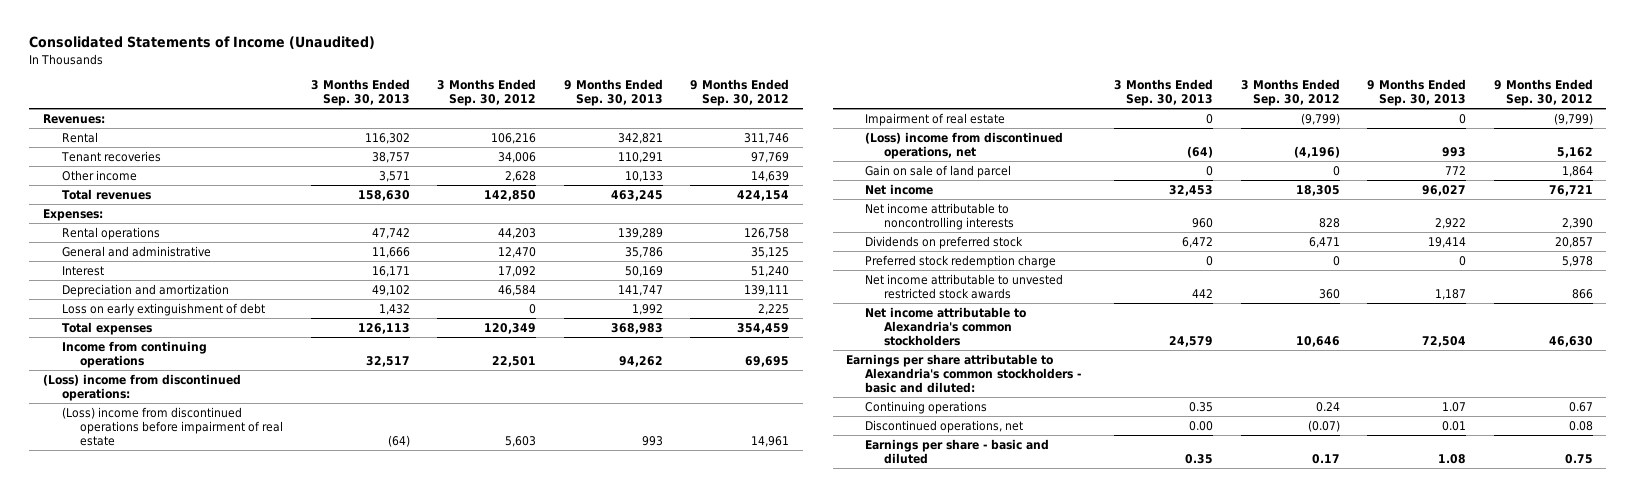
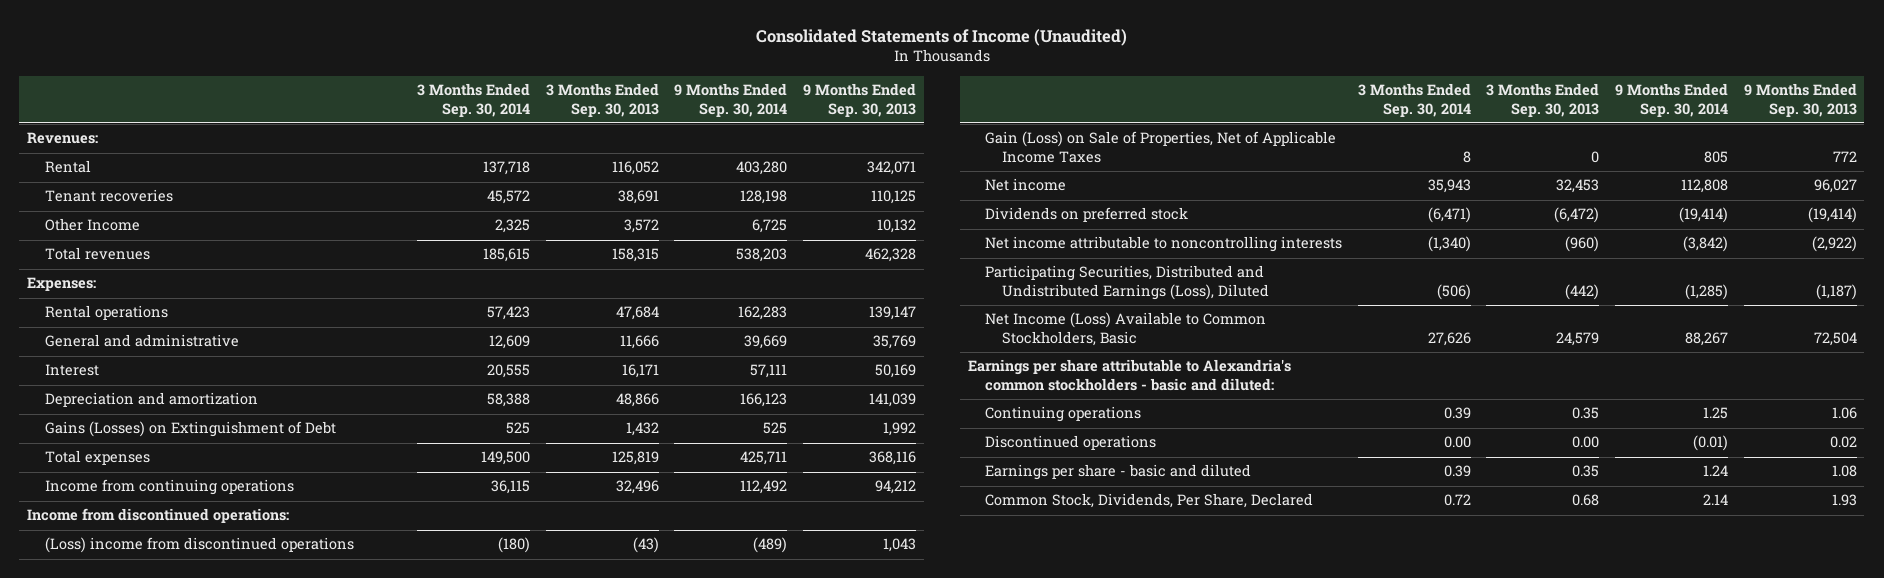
- | 3 Months Ended Sep. 30, 2013 | 3 Months Ended Sep. 30, 2012 | 9 Months Ended Sep. 30, 2013 | 9 Months Ended Sep. 30, 2012
+ | 3 Months Ended Sep. 30, 2014 | 3 Months Ended Sep. 30, 2013 | 9 Months Ended Sep. 30, 2014 | 9 Months Ended Sep. 30, 2013
- Rental | 116,302 | 106,216 | 342,821 | 311,746
- Tenant recoveries | 38,757 | 34,006 | 110,291 | 97,769
- Other income | 3,571 | 2,628 | 10,133 | 14,639
- Total revenues | 158,630 | 142,850 | 463,245 | 424,154
+ Rental | 137,718 | 116,052 | 403,280 | 342,071
+ Tenant recoveries | 45,572 | 38,691 | 128,198 | 110,125
+ Other Income | 2,325 | 3,572 | 6,725 | 10,132
+ Total revenues | 185,615 | 158,315 | 538,203 | 462,328
- Rental operations | 47,742 | 44,203 | 139,289 | 126,758
- General and administrative | 11,666 | 12,470 | 35,786 | 35,125
+ Rental operations | 57,423 | 47,684 | 162,283 | 139,147
+ General and administrative | 12,609 | 11,666 | 39,669 | 35,769
- Depreciation and amortization | 49,102 | 46,584 | 141,747 | 139,111
- Loss on early extinguishment of debt | 1,432 | 0 | 1,992 | 2,225
- Total expenses | 126,113 | 120,349 | 368,983 | 354,459
- Income from continuing operations | 32,517 | 22,501 | 94,262 | 69,695
- (Loss) income from discontinued operations:
- (Loss) income from discontinued operations before impairment of real estate | (64) | 5,603 | 993 | 14,961
- Impairment of real estate | 0 | (9,799) | 0 | (9,799)
- (Loss) income from discontinued operations, net | (64) | (4,196) | 993 | 5,162
- Gain on sale of land parcel | 0 | 0 | 772 | 1,864
+ Depreciation and amortization | 58,388 | 48,866 | 166,123 | 141,039
+ Gains (Losses) on Extinguishment of Debt | 525 | 1,432 | 525 | 1,992
+ Total expenses | 149,500 | 125,819 | 425,711 | 368,116
+ Income from continuing operations | 36,115 | 32,496 | 112,492 | 94,212
+ Income from discontinued operations:
+ (Loss) income from discontinued operations | (180) | (43) | (489) | 1,043
+ Gain (Loss) on Sale of Properties, Net of Applicable Income Taxes | 8 | 0 | 805 | 772
- Net income attributable to noncontrolling interests | 960 | 828 | 2,922 | 2,390
- Dividends on preferred stock | 6,472 | 6,471 | 19,414 | 20,857
- Preferred stock redemption charge | 0 | 0 | 0 | 5,978
- Net income attributable to unvested restricted stock awards | 442 | 360 | 1,187 | 866
- Net income attributable to Alexandria's common stockholders | 24,579 | 10,646 | 72,504 | 46,630
+ Dividends on preferred stock | (6,471) | (6,472) | (19,414) | (19,414)
+ Net income attributable to noncontrolling interests | (1,340) | (960) | (3,842) | (2,922)
+ Participating Securities, Distributed and Undistributed Earnings (Loss), Diluted | (506) | (442) | (1,285) | (1,187)
+ Net Income (Loss) Available to Common Stockholders, Basic | 27,626 | 24,579 | 88,267 | 72,504
- Continuing operations | 0.35 | 0.24 | 1.07 | 0.67
- Discontinued operations, net | 0.00 | (0.07) | 0.01 | 0.08
+ Continuing operations | 0.39 | 0.35 | 1.25 | 1.06
+ Discontinued operations | 0.00 | 0.00 | (0.01) | 0.02
+ Common Stock, Dividends, Per Share, Declared | 0.72 | 0.68 | 2.14 | 1.93

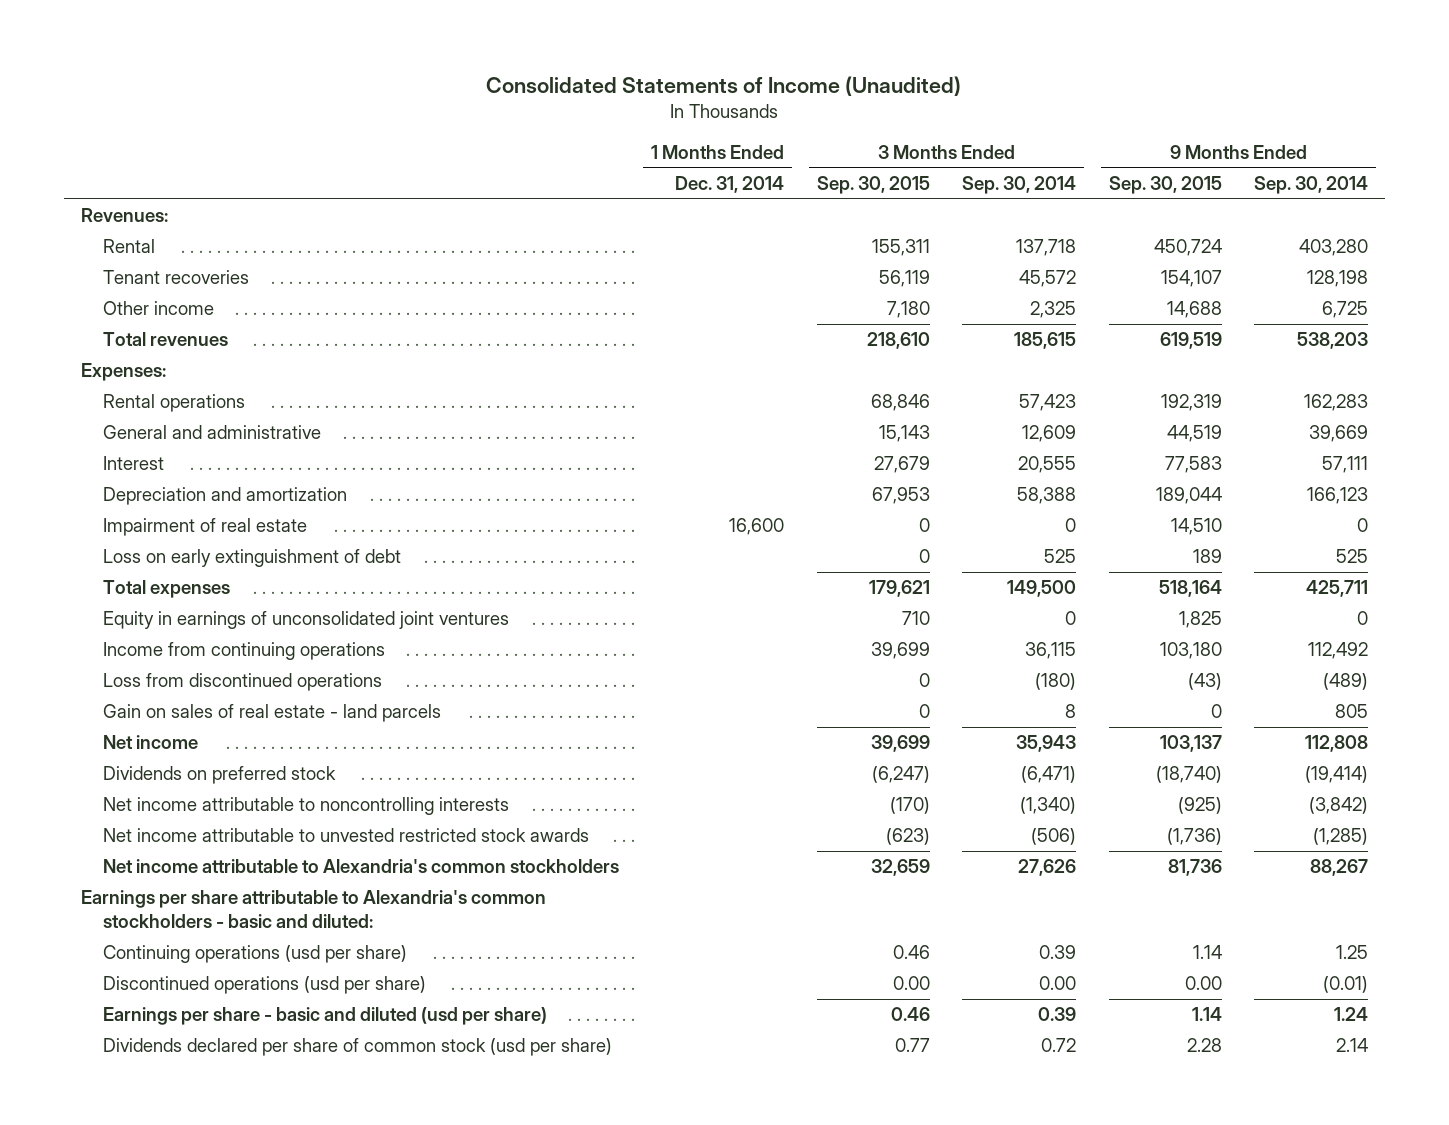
- | 3 Months Ended Sep. 30, 2014 | 3 Months Ended Sep. 30, 2013 | 9 Months Ended Sep. 30, 2014 | 9 Months Ended Sep. 30, 2013
+ | 1 Months Ended Dec. 31, 2014 | 3 Months Ended Sep. 30, 2015 | 3 Months Ended Sep. 30, 2014 | 9 Months Ended Sep. 30, 2015 | 9 Months Ended Sep. 30, 2014
- Other Income | 2,325 | 3,572 | 6,725 | 10,132
+ Other income | | 7,180 | 2,325 | 14,688 | 6,725
- Gains (Losses) on Extinguishment of Debt | 525 | 1,432 | 525 | 1,992
+ Impairment of real estate | 16,600 | 0 | 0 | 14,510 | 0
+ Loss on early extinguishment of debt | | 0 | 525 | 189 | 525
+ Equity in earnings of unconsolidated joint ventures | | 710 | 0 | 1,825 | 0
- Income from discontinued operations:
- (Loss) income from discontinued operations | (180) | (43) | (489) | 1,043
- Gain (Loss) on Sale of Properties, Net of Applicable Income Taxes | 8 | 0 | 805 | 772
+ Loss from discontinued operations | | 0 | (180) | (43) | (489)
+ Gain on sales of real estate - land parcels | | 0 | 8 | 0 | 805
- Participating Securities, Distributed and Undistributed Earnings (Loss), Diluted | (506) | (442) | (1,285) | (1,187)
- Net Income (Loss) Available to Common Stockholders, Basic | 27,626 | 24,579 | 88,267 | 72,504
+ Net income attributable to unvested restricted stock awards | | (623) | (506) | (1,736) | (1,285)
+ Net income attributable to Alexandria's common stockholders | | 32,659 | 27,626 | 81,736 | 88,267
- Continuing operations | 0.39 | 0.35 | 1.25 | 1.06
- Discontinued operations | 0.00 | 0.00 | (0.01) | 0.02
- Earnings per share - basic and diluted | 0.39 | 0.35 | 1.24 | 1.08
- Common Stock, Dividends, Per Share, Declared | 0.72 | 0.68 | 2.14 | 1.93
+ Continuing operations (usd per share) | | 0.46 | 0.39 | 1.14 | 1.25
+ Discontinued operations (usd per share) | | 0.00 | 0.00 | 0.00 | (0.01)
+ Earnings per share - basic and diluted (usd per share) | | 0.46 | 0.39 | 1.14 | 1.24
+ Dividends declared per share of common stock (usd per share) | | 0.77 | 0.72 | 2.28 | 2.14

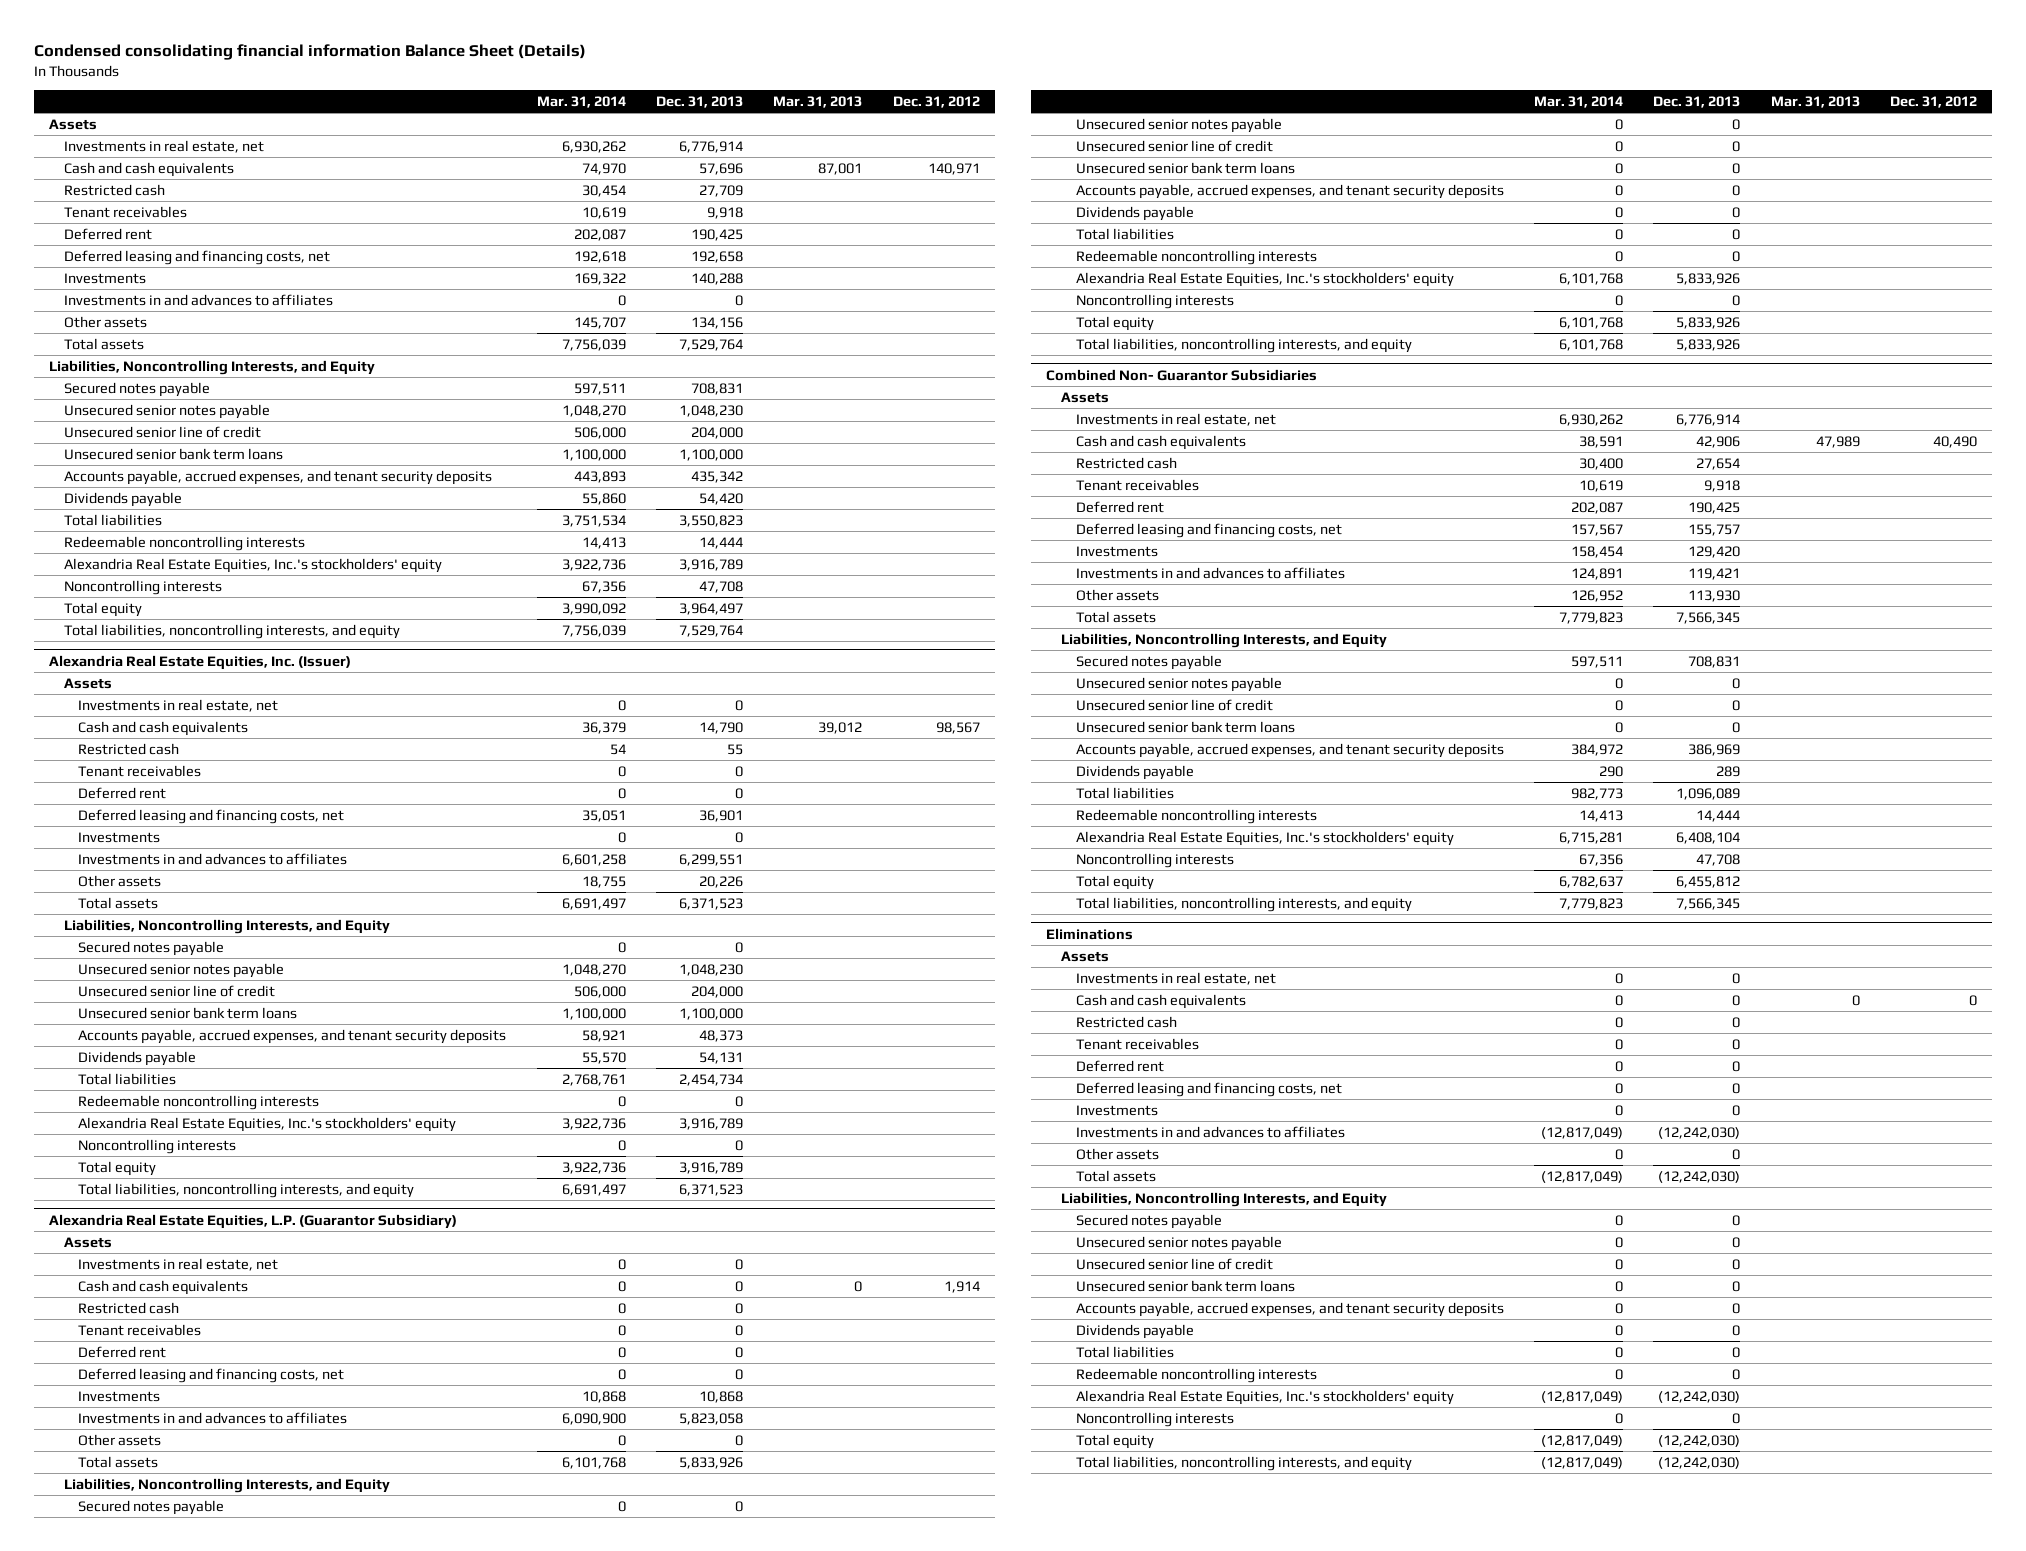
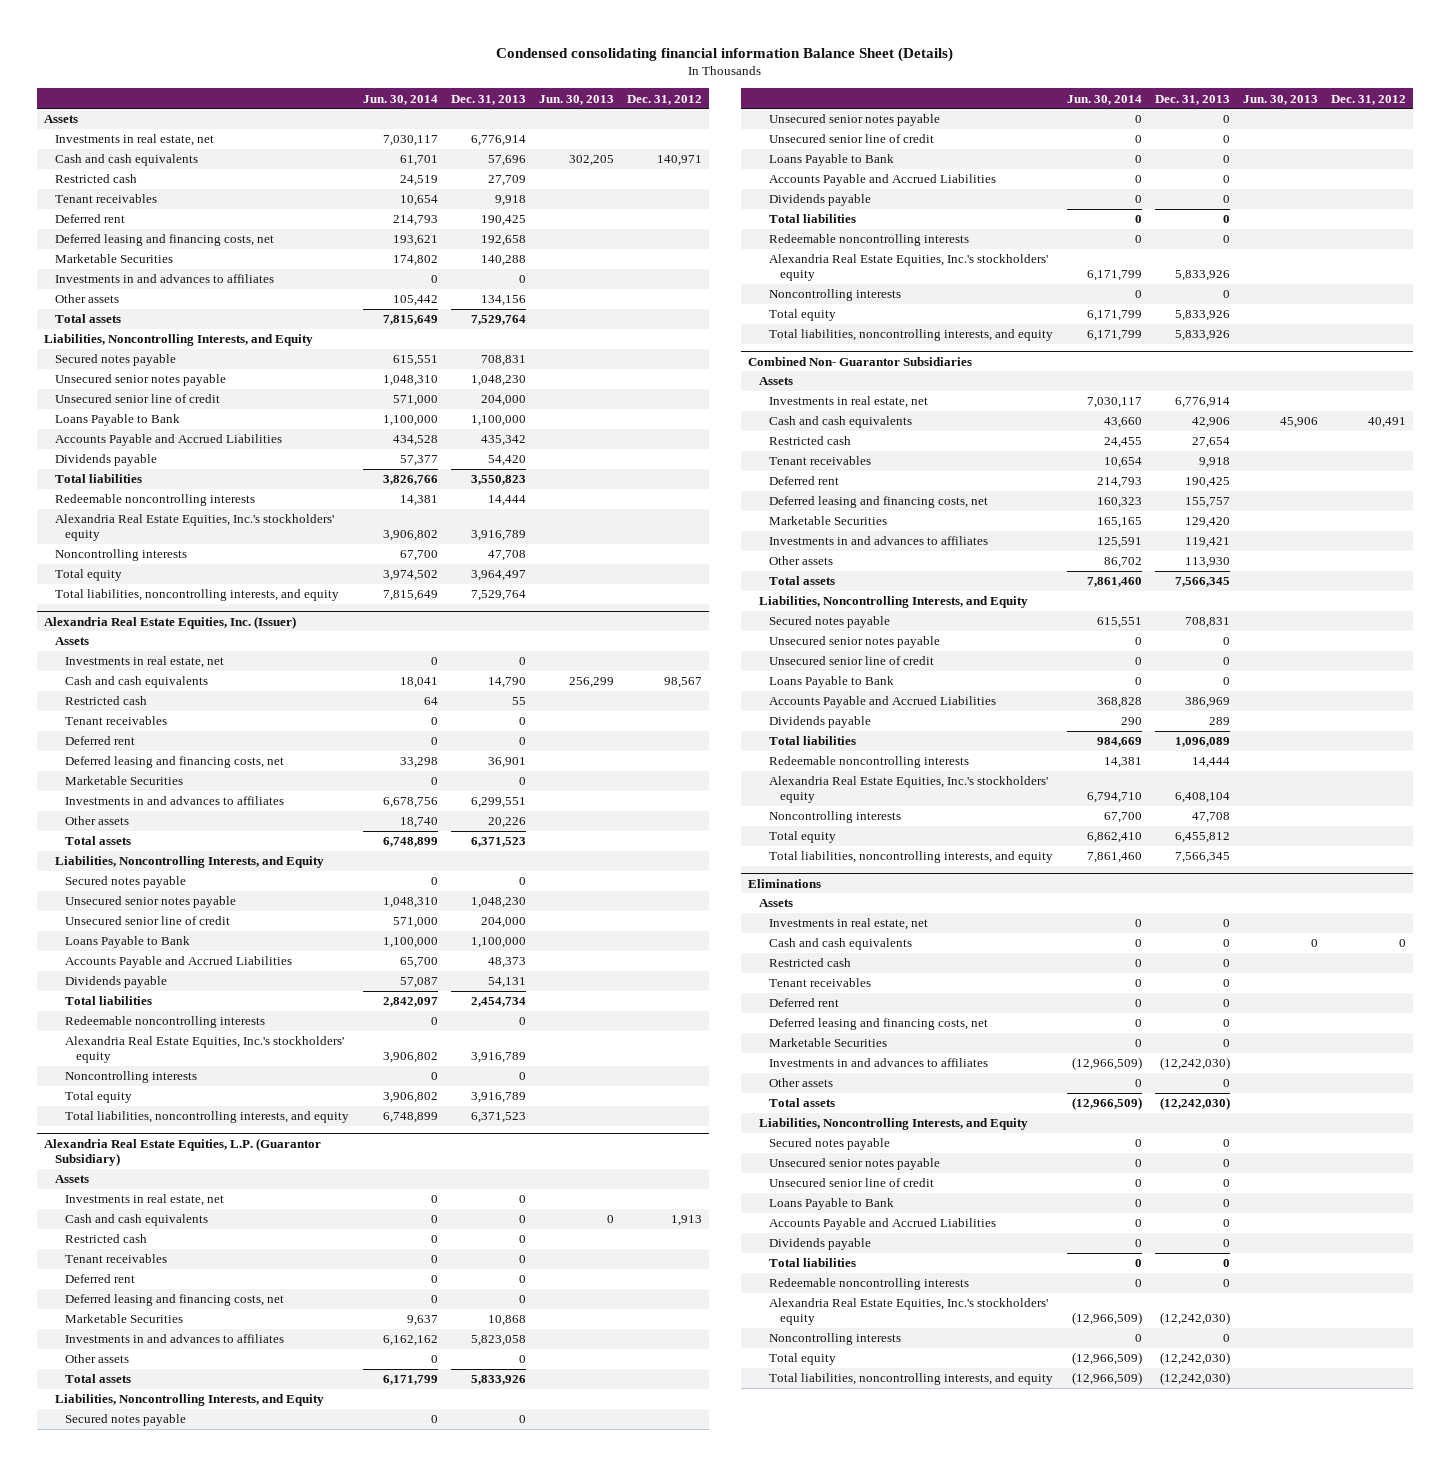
- | Mar. 31, 2014 | Dec. 31, 2013 | Mar. 31, 2013 | Dec. 31, 2012
+ | Jun. 30, 2014 | Dec. 31, 2013 | Jun. 30, 2013 | Dec. 31, 2012
- Investments | 169,322 | 140,288 | |
+ Marketable Securities | 174,802 | 140,288 | |
- Unsecured senior bank term loans | 1,100,000 | 1,100,000 | |
- Accounts payable, accrued expenses, and tenant security deposits | 443,893 | 435,342 | |
+ Loans Payable to Bank | 1,100,000 | 1,100,000 | |
+ Accounts Payable and Accrued Liabilities | 434,528 | 435,342 | |
@ Alexandria Real Estate Equities, Inc. (Issuer)
- Investments | 0 | 0 | |
+ Marketable Securities | 0 | 0 | |
- Unsecured senior bank term loans | 1,100,000 | 1,100,000 | |
- Accounts payable, accrued expenses, and tenant security deposits | 58,921 | 48,373 | |
+ Loans Payable to Bank | 1,100,000 | 1,100,000 | |
+ Accounts Payable and Accrued Liabilities | 65,700 | 48,373 | |
@ Alexandria Real Estate Equities, L.P. (Guarantor Subsidiary)
- Cash and cash equivalents | 0 | 0 | 0 | 1,914
+ Cash and cash equivalents | 0 | 0 | 0 | 1,913
- Investments | 10,868 | 10,868 | |
+ Marketable Securities | 9,637 | 10,868 | |
- Unsecured senior bank term loans | 0 | 0 | |
- Accounts payable, accrued expenses, and tenant security deposits | 0 | 0 | |
+ Loans Payable to Bank | 0 | 0 | |
+ Accounts Payable and Accrued Liabilities | 0 | 0 | |
@ Combined Non- Guarantor Subsidiaries
- Cash and cash equivalents | 38,591 | 42,906 | 47,989 | 40,490
+ Cash and cash equivalents | 43,660 | 42,906 | 45,906 | 40,491
- Investments | 158,454 | 129,420 | |
+ Marketable Securities | 165,165 | 129,420 | |
- Unsecured senior bank term loans | 0 | 0 | |
- Accounts payable, accrued expenses, and tenant security deposits | 384,972 | 386,969 | |
+ Loans Payable to Bank | 0 | 0 | |
+ Accounts Payable and Accrued Liabilities | 368,828 | 386,969 | |
@ Eliminations
- Investments | 0 | 0 | |
+ Marketable Securities | 0 | 0 | |
- Unsecured senior bank term loans | 0 | 0 | |
- Accounts payable, accrued expenses, and tenant security deposits | 0 | 0 | |
+ Loans Payable to Bank | 0 | 0 | |
+ Accounts Payable and Accrued Liabilities | 0 | 0 | |

